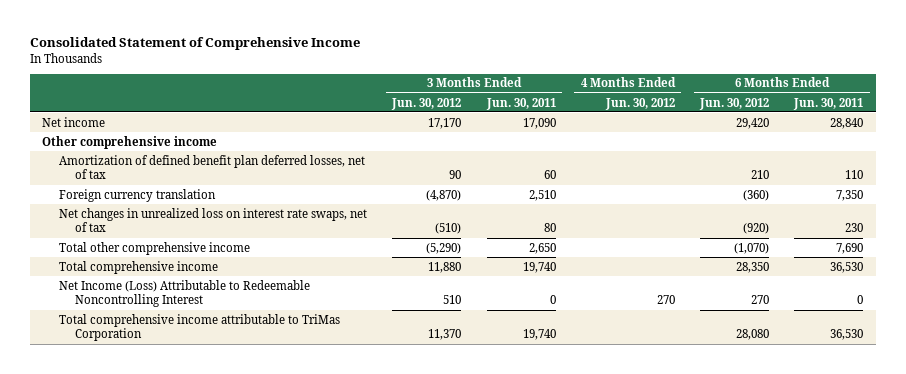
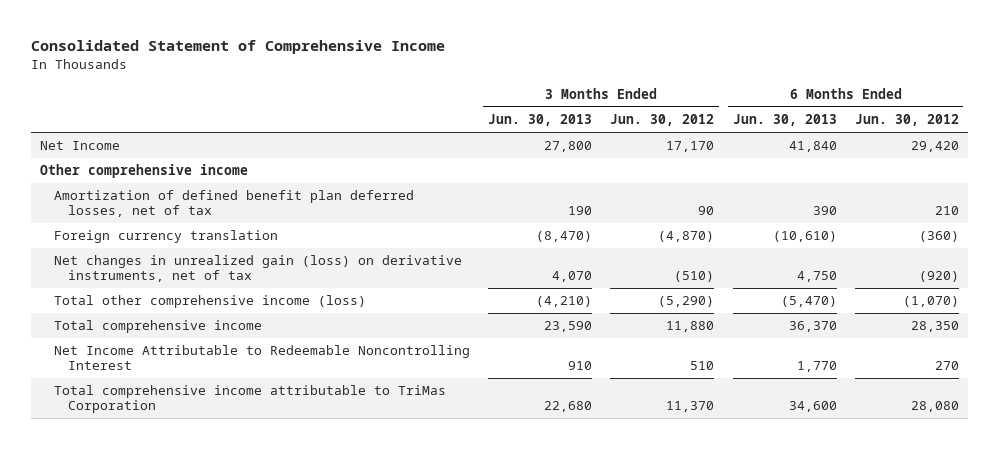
- | 3 Months Ended Jun. 30, 2012 | 3 Months Ended Jun. 30, 2011 | 4 Months Ended Jun. 30, 2012 | 6 Months Ended Jun. 30, 2012 | 6 Months Ended Jun. 30, 2011
+ | 3 Months Ended Jun. 30, 2013 | 3 Months Ended Jun. 30, 2012 | 6 Months Ended Jun. 30, 2013 | 6 Months Ended Jun. 30, 2012
- Net income | 17,170 | 17,090 | | 29,420 | 28,840
+ Net Income | 27,800 | 17,170 | 41,840 | 29,420
- Net changes in unrealized loss on interest rate swaps, net of tax | (510) | 80 | | (920) | 230
- Total other comprehensive income | (5,290) | 2,650 | | (1,070) | 7,690
+ Net changes in unrealized gain (loss) on derivative instruments, net of tax | 4,070 | (510) | 4,750 | (920)
+ Total other comprehensive income (loss) | (4,210) | (5,290) | (5,470) | (1,070)
- Net Income (Loss) Attributable to Redeemable Noncontrolling Interest | 510 | 0 | 270 | 270 | 0
+ Net Income Attributable to Redeemable Noncontrolling Interest | 910 | 510 | 1,770 | 270

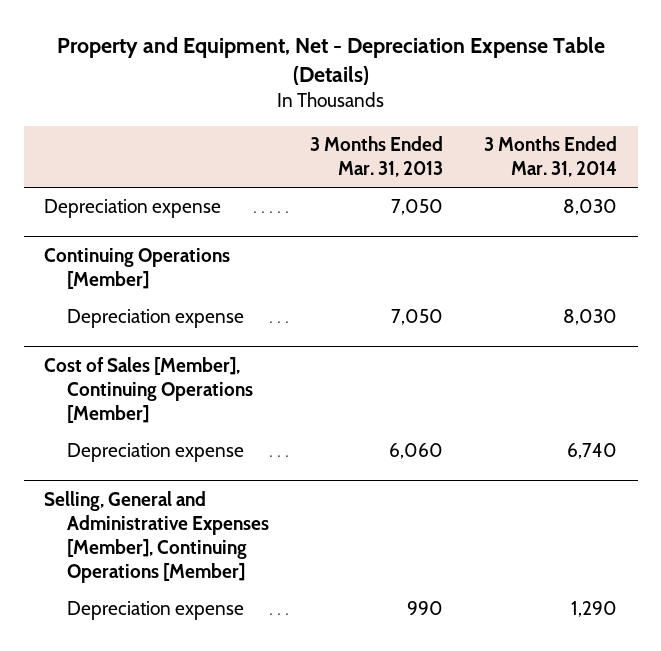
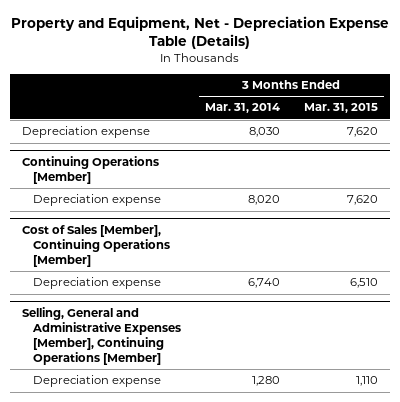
- | 3 Months Ended Mar. 31, 2013 | 3 Months Ended Mar. 31, 2014
+ | 3 Months Ended Mar. 31, 2014 | 3 Months Ended Mar. 31, 2015
@ Continuing Operations [Member]
- Depreciation expense | 7,050 | 8,030
+ Depreciation expense | 8,020 | 7,620
@ Selling, General and Administrative Expenses [Member], Continuing Operations [Member]
- Depreciation expense | 990 | 1,290
+ Depreciation expense | 1,280 | 1,110

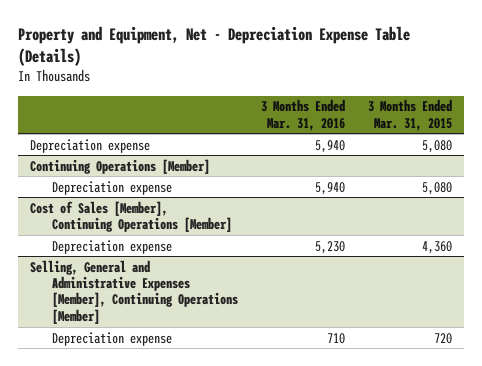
- | 3 Months Ended Mar. 31, 2014 | 3 Months Ended Mar. 31, 2015
+ | 3 Months Ended Mar. 31, 2016 | 3 Months Ended Mar. 31, 2015
- Depreciation expense | 8,030 | 7,620
+ Depreciation expense | 5,940 | 5,080
@ Continuing Operations [Member]
- Depreciation expense | 8,020 | 7,620
+ Depreciation expense | 5,940 | 5,080
@ Cost of Sales [Member], Continuing Operations [Member]
- Depreciation expense | 6,740 | 6,510
+ Depreciation expense | 5,230 | 4,360
@ Selling, General and Administrative Expenses [Member], Continuing Operations [Member]
- Depreciation expense | 1,280 | 1,110
+ Depreciation expense | 710 | 720

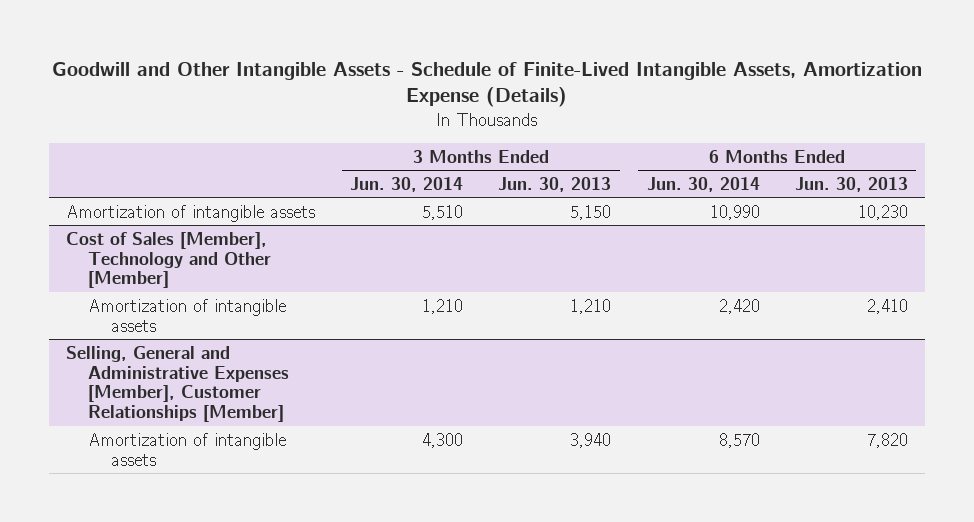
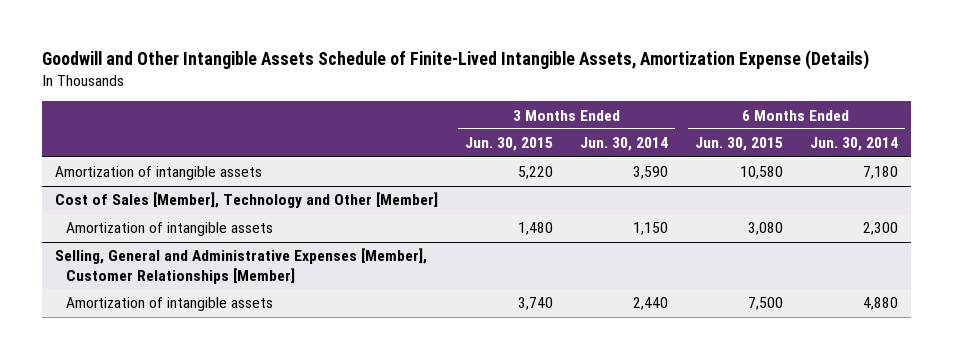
- Goodwill and Other Intangible Assets - Schedule of Finite-Lived Intangible Assets, Amortization Expense (Details)
+ Goodwill and Other Intangible Assets Schedule of Finite-Lived Intangible Assets, Amortization Expense (Details)
- | 3 Months Ended Jun. 30, 2014 | 3 Months Ended Jun. 30, 2013 | 6 Months Ended Jun. 30, 2014 | 6 Months Ended Jun. 30, 2013
+ | 3 Months Ended Jun. 30, 2015 | 3 Months Ended Jun. 30, 2014 | 6 Months Ended Jun. 30, 2015 | 6 Months Ended Jun. 30, 2014
- Amortization of intangible assets | 5,510 | 5,150 | 10,990 | 10,230
+ Amortization of intangible assets | 5,220 | 3,590 | 10,580 | 7,180
@ Cost of Sales [Member], Technology and Other [Member]
- Amortization of intangible assets | 1,210 | 1,210 | 2,420 | 2,410
+ Amortization of intangible assets | 1,480 | 1,150 | 3,080 | 2,300
@ Selling, General and Administrative Expenses [Member], Customer Relationships [Member]
- Amortization of intangible assets | 4,300 | 3,940 | 8,570 | 7,820
+ Amortization of intangible assets | 3,740 | 2,440 | 7,500 | 4,880

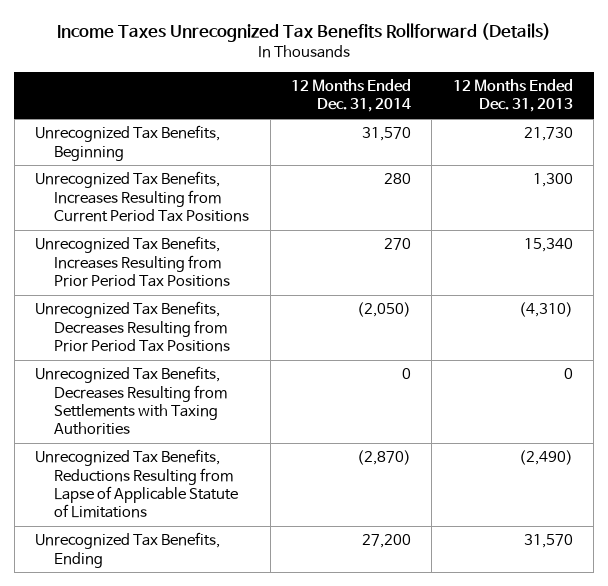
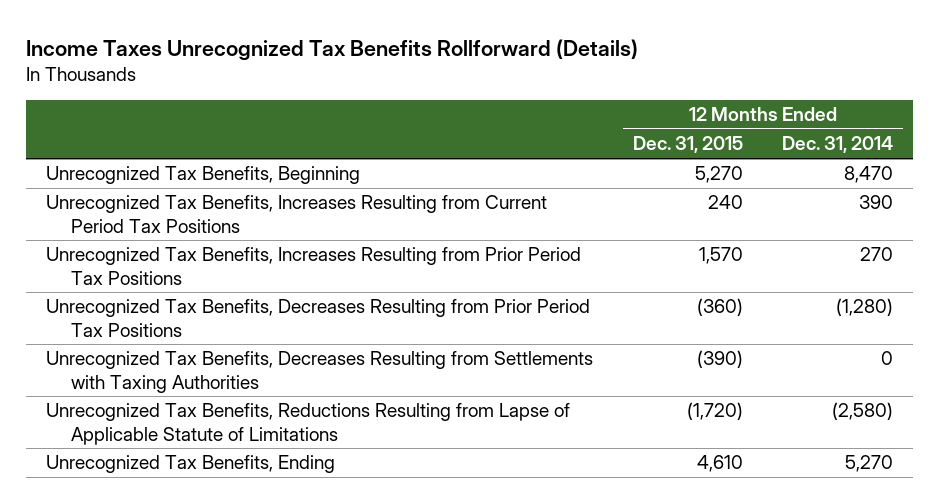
- | 12 Months Ended Dec. 31, 2014 | 12 Months Ended Dec. 31, 2013
+ | 12 Months Ended Dec. 31, 2015 | 12 Months Ended Dec. 31, 2014
- Unrecognized Tax Benefits, Beginning | 31,570 | 21,730
- Unrecognized Tax Benefits, Increases Resulting from Current Period Tax Positions | 280 | 1,300
+ Unrecognized Tax Benefits, Beginning | 5,270 | 8,470
+ Unrecognized Tax Benefits, Increases Resulting from Current Period Tax Positions | 240 | 390
- Unrecognized Tax Benefits, Decreases Resulting from Prior Period Tax Positions | (2,050) | (4,310)
+ Unrecognized Tax Benefits, Decreases Resulting from Prior Period Tax Positions | (360) | (1,280)
- Unrecognized Tax Benefits, Reductions Resulting from Lapse of Applicable Statute of Limitations | (2,870) | (2,490)
- Unrecognized Tax Benefits, Ending | 27,200 | 31,570
+ Unrecognized Tax Benefits, Reductions Resulting from Lapse of Applicable Statute of Limitations | (1,720) | (2,580)
+ Unrecognized Tax Benefits, Ending | 4,610 | 5,270

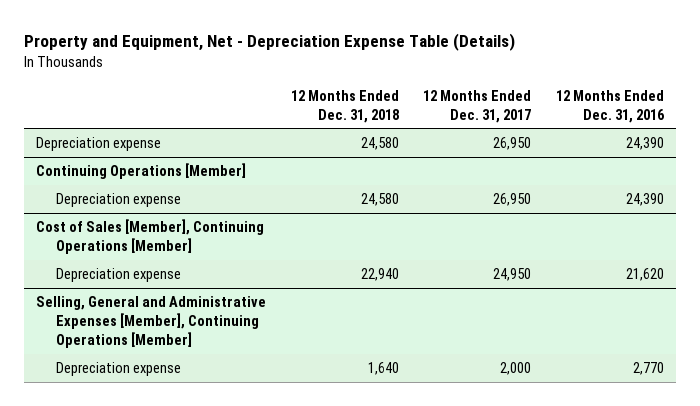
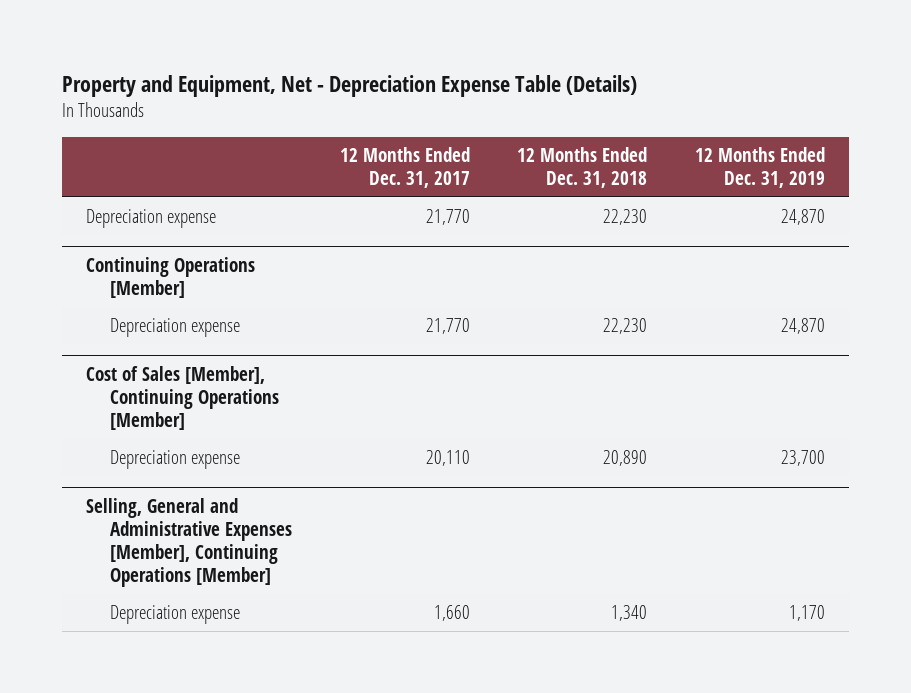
- | 12 Months Ended Dec. 31, 2018 | 12 Months Ended Dec. 31, 2017 | 12 Months Ended Dec. 31, 2016
+ | 12 Months Ended Dec. 31, 2017 | 12 Months Ended Dec. 31, 2018 | 12 Months Ended Dec. 31, 2019
- Depreciation expense | 24,580 | 26,950 | 24,390
+ Depreciation expense | 21,770 | 22,230 | 24,870
@ Continuing Operations [Member]
- Depreciation expense | 24,580 | 26,950 | 24,390
+ Depreciation expense | 21,770 | 22,230 | 24,870
@ Cost of Sales [Member], Continuing Operations [Member]
- Depreciation expense | 22,940 | 24,950 | 21,620
+ Depreciation expense | 20,110 | 20,890 | 23,700
@ Selling, General and Administrative Expenses [Member], Continuing Operations [Member]
- Depreciation expense | 1,640 | 2,000 | 2,770
+ Depreciation expense | 1,660 | 1,340 | 1,170

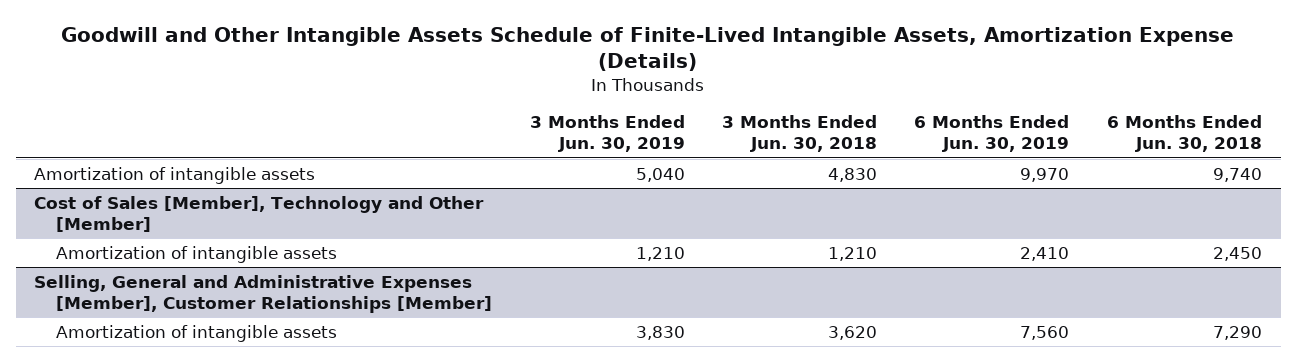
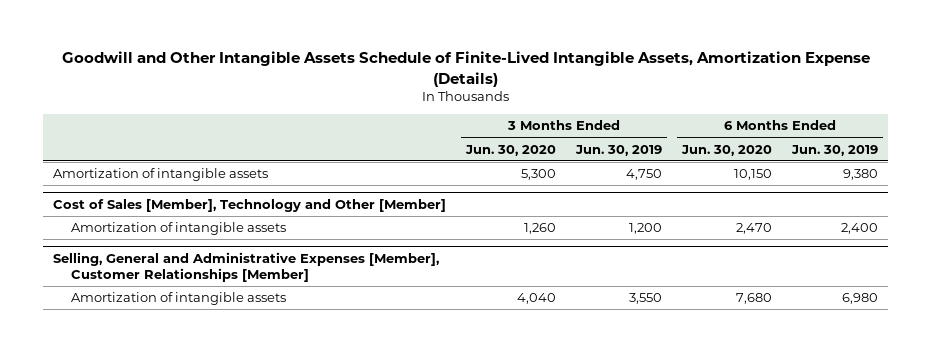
- | 3 Months Ended Jun. 30, 2019 | 3 Months Ended Jun. 30, 2018 | 6 Months Ended Jun. 30, 2019 | 6 Months Ended Jun. 30, 2018
+ | 3 Months Ended Jun. 30, 2020 | 3 Months Ended Jun. 30, 2019 | 6 Months Ended Jun. 30, 2020 | 6 Months Ended Jun. 30, 2019
- Amortization of intangible assets | 5,040 | 4,830 | 9,970 | 9,740
+ Amortization of intangible assets | 5,300 | 4,750 | 10,150 | 9,380
@ Cost of Sales [Member], Technology and Other [Member]
- Amortization of intangible assets | 1,210 | 1,210 | 2,410 | 2,450
+ Amortization of intangible assets | 1,260 | 1,200 | 2,470 | 2,400
@ Selling, General and Administrative Expenses [Member], Customer Relationships [Member]
- Amortization of intangible assets | 3,830 | 3,620 | 7,560 | 7,290
+ Amortization of intangible assets | 4,040 | 3,550 | 7,680 | 6,980

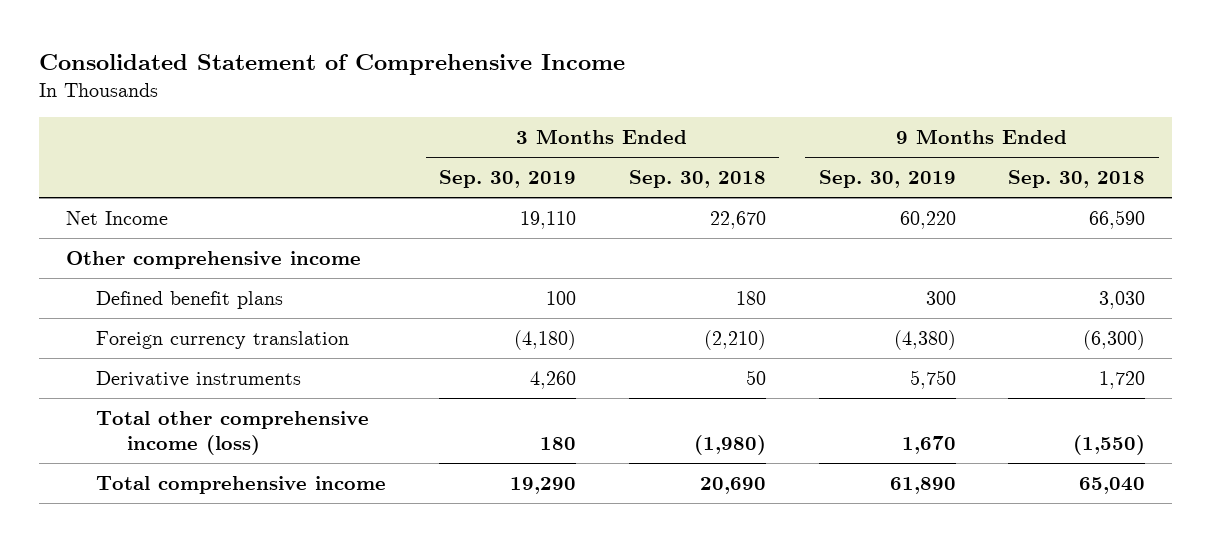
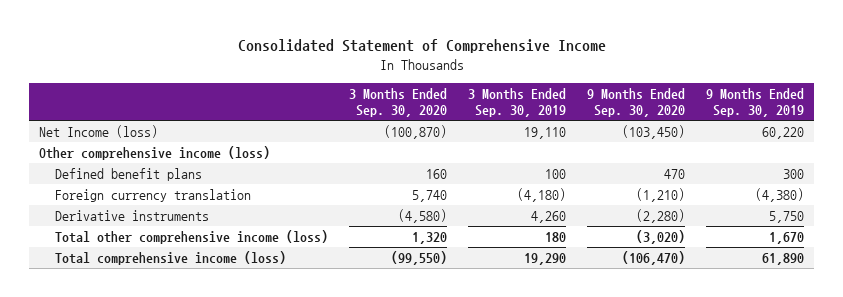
- | 3 Months Ended Sep. 30, 2019 | 3 Months Ended Sep. 30, 2018 | 9 Months Ended Sep. 30, 2019 | 9 Months Ended Sep. 30, 2018
+ | 3 Months Ended Sep. 30, 2020 | 3 Months Ended Sep. 30, 2019 | 9 Months Ended Sep. 30, 2020 | 9 Months Ended Sep. 30, 2019
- Net Income | 19,110 | 22,670 | 60,220 | 66,590
- Other comprehensive income
+ Net Income (loss) | (100,870) | 19,110 | (103,450) | 60,220
+ Other comprehensive income (loss)
- Total comprehensive income | 19,290 | 20,690 | 61,890 | 65,040
+ Total comprehensive income (loss) | (99,550) | 19,290 | (106,470) | 61,890

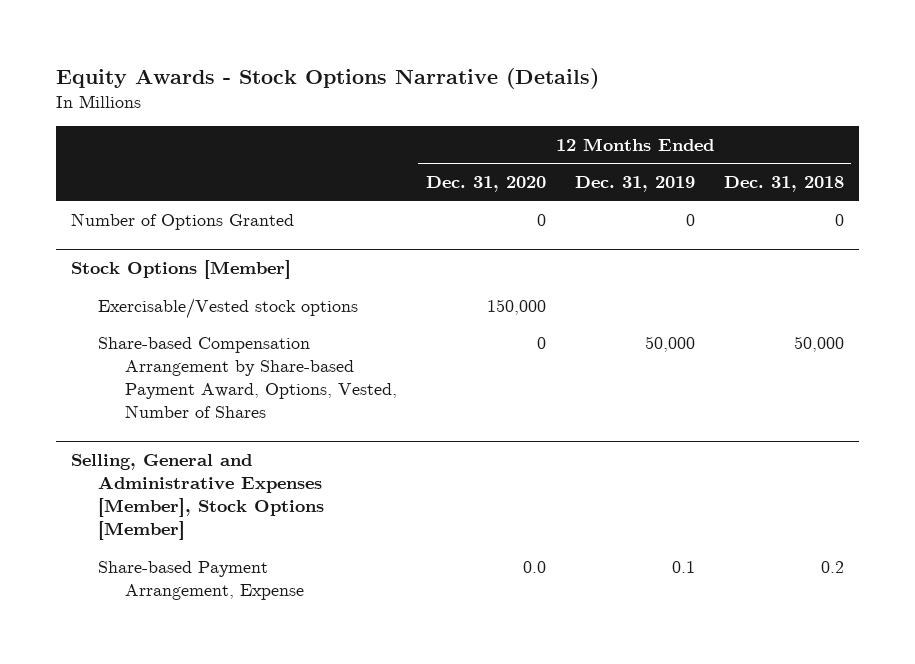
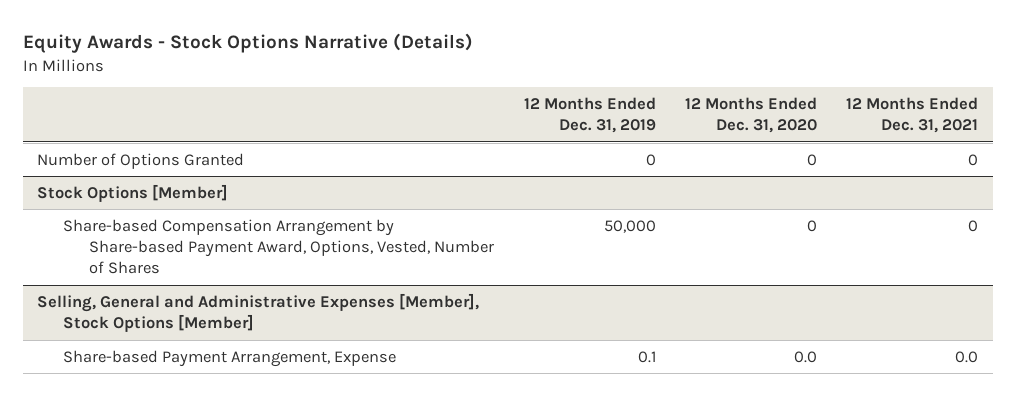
- | 12 Months Ended Dec. 31, 2020 | 12 Months Ended Dec. 31, 2019 | 12 Months Ended Dec. 31, 2018
+ | 12 Months Ended Dec. 31, 2019 | 12 Months Ended Dec. 31, 2020 | 12 Months Ended Dec. 31, 2021
@ Stock Options [Member]
- Exercisable/Vested stock options | 150,000 | |

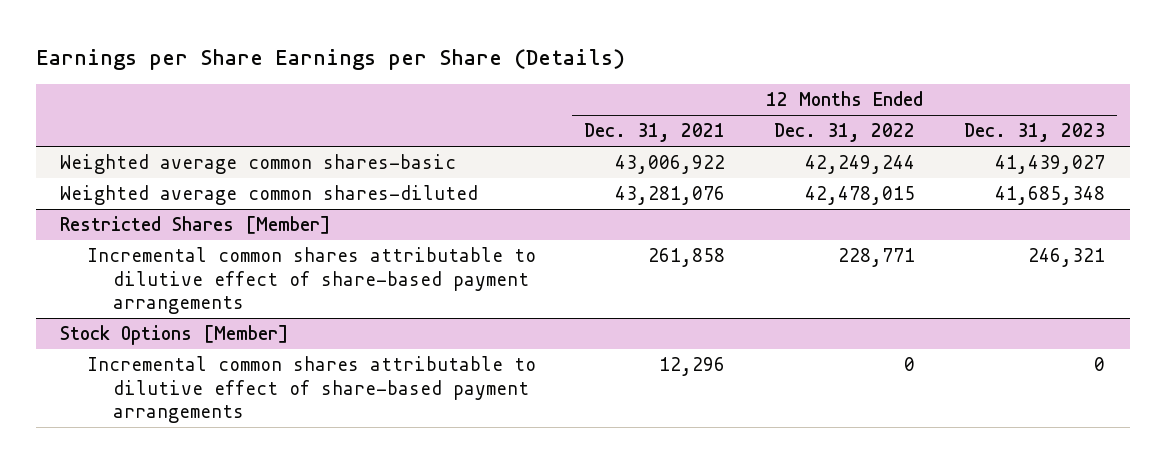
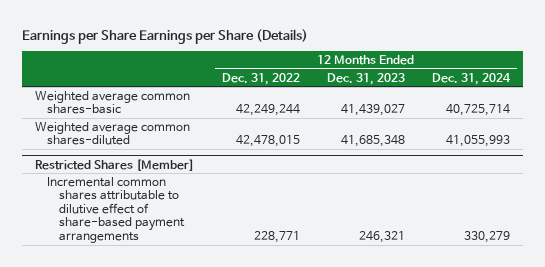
- | 12 Months Ended Dec. 31, 2021 | 12 Months Ended Dec. 31, 2022 | 12 Months Ended Dec. 31, 2023
+ | 12 Months Ended Dec. 31, 2022 | 12 Months Ended Dec. 31, 2023 | 12 Months Ended Dec. 31, 2024
- Stock Options [Member]
- Incremental common shares attributable to dilutive effect of share-based payment arrangements | 12,296 | 0 | 0

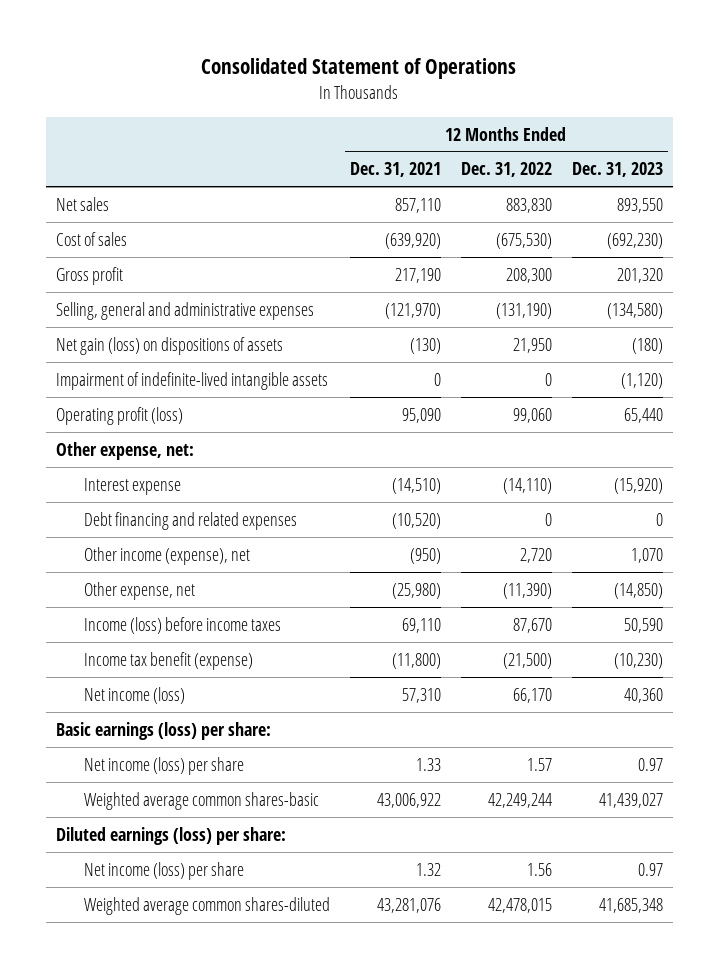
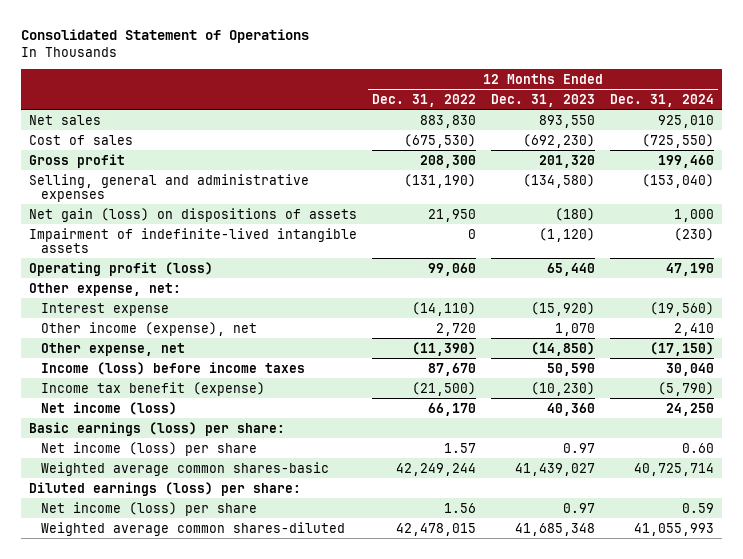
- | 12 Months Ended Dec. 31, 2021 | 12 Months Ended Dec. 31, 2022 | 12 Months Ended Dec. 31, 2023
+ | 12 Months Ended Dec. 31, 2022 | 12 Months Ended Dec. 31, 2023 | 12 Months Ended Dec. 31, 2024
- Debt financing and related expenses | (10,520) | 0 | 0

